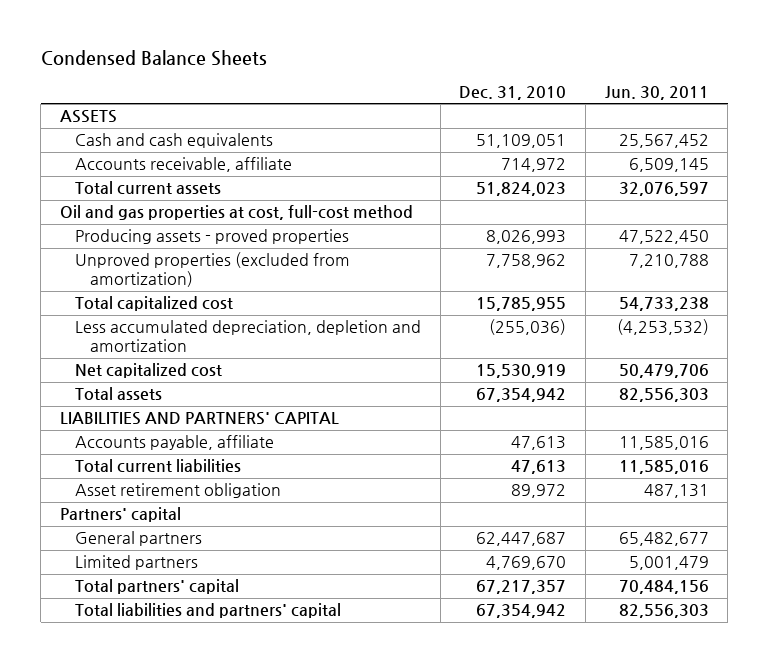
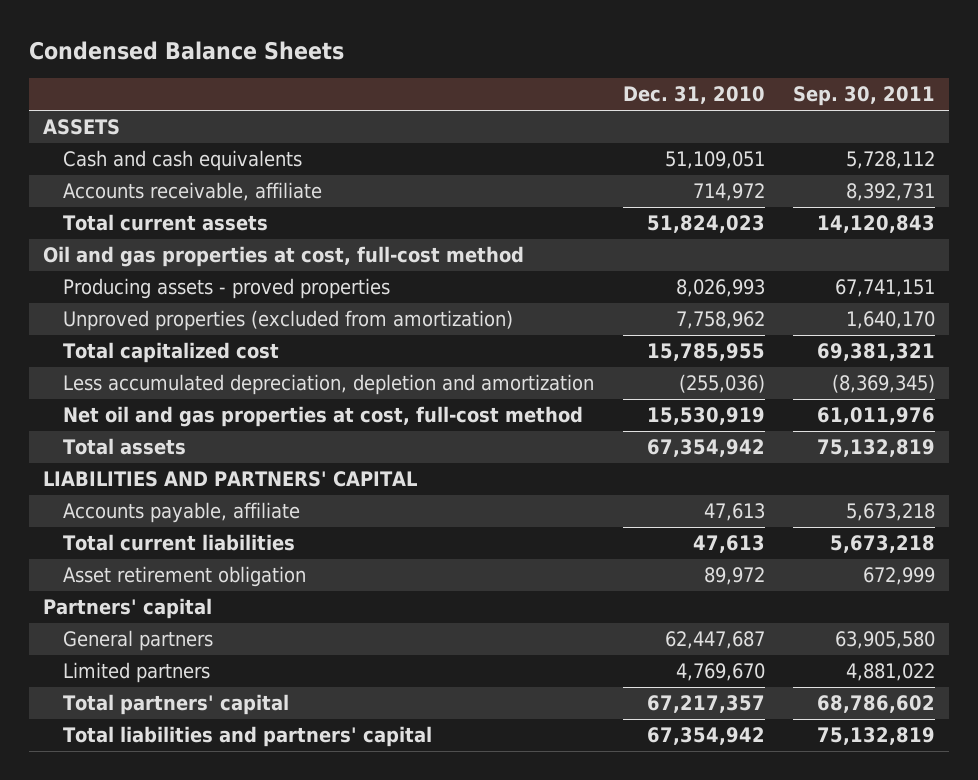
- | Dec. 31, 2010 | Jun. 30, 2011
+ | Dec. 31, 2010 | Sep. 30, 2011
- Net capitalized cost | 15,530,919 | 50,479,706
+ Net oil and gas properties at cost, full-cost method | 15,530,919 | 61,011,976

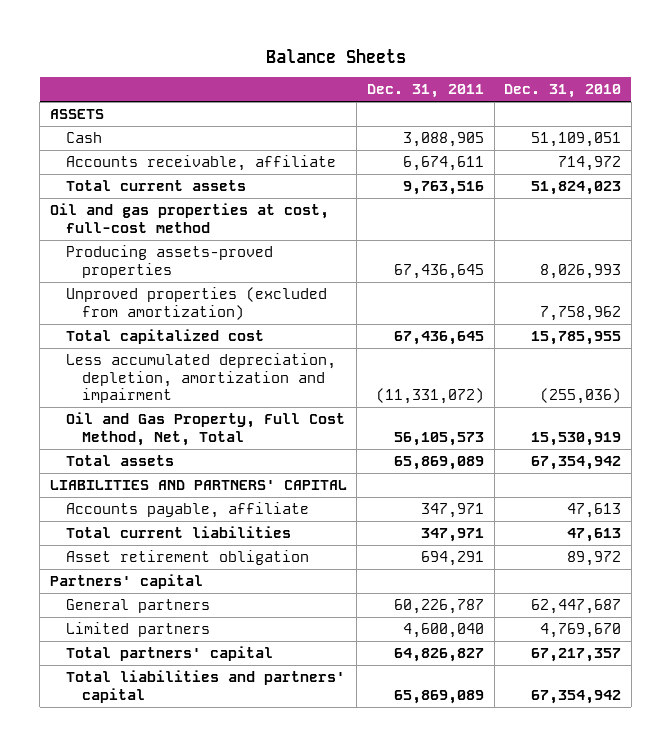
- Condensed Balance Sheets
+ Balance Sheets
- | Dec. 31, 2010 | Sep. 30, 2011
+ | Dec. 31, 2011 | Dec. 31, 2010
- Cash and cash equivalents | 51,109,051 | 5,728,112
+ Cash | 3,088,905 | 51,109,051
- Producing assets - proved properties | 8,026,993 | 67,741,151
+ Producing assets-proved properties | 67,436,645 | 8,026,993
- Less accumulated depreciation, depletion and amortization | (255,036) | (8,369,345)
- Net oil and gas properties at cost, full-cost method | 15,530,919 | 61,011,976
+ Less accumulated depreciation, depletion, amortization and impairment | (11,331,072) | (255,036)
+ Oil and Gas Property, Full Cost Method, Net, Total | 56,105,573 | 15,530,919

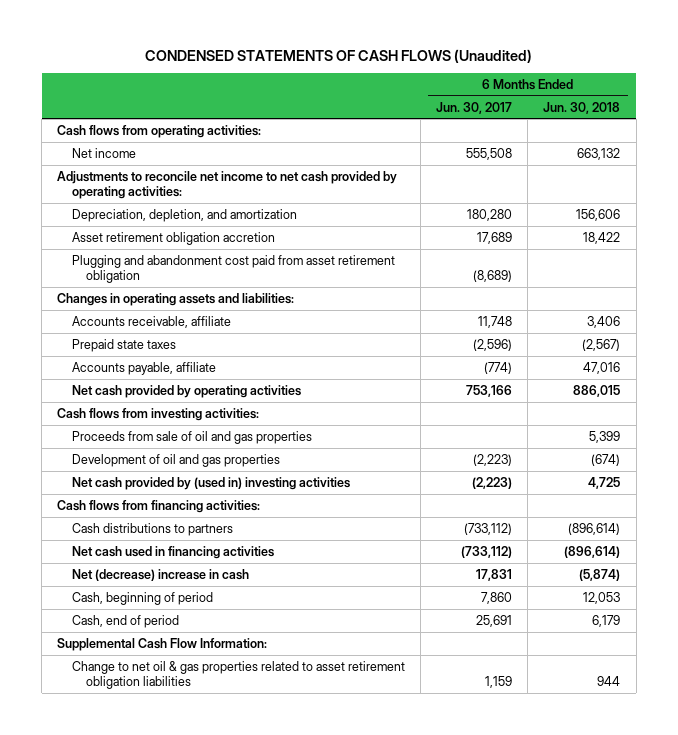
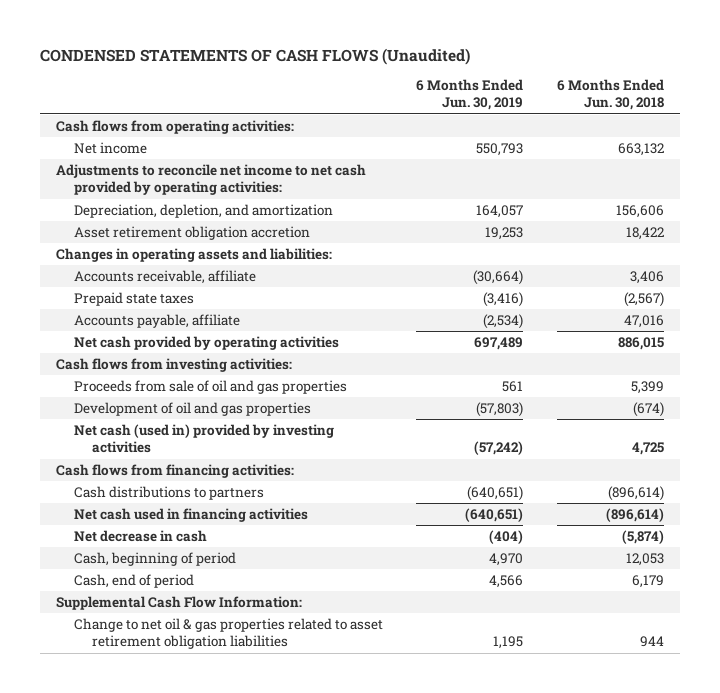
- | 6 Months Ended Jun. 30, 2017 | 6 Months Ended Jun. 30, 2018
+ | 6 Months Ended Jun. 30, 2019 | 6 Months Ended Jun. 30, 2018
- Plugging and abandonment cost paid from asset retirement obligation | (8,689) |
- Net cash provided by (used in) investing activities | (2,223) | 4,725
+ Net cash (used in) provided by investing activities | (57,242) | 4,725
- Net (decrease) increase in cash | 17,831 | (5,874)
+ Net decrease in cash | (404) | (5,874)

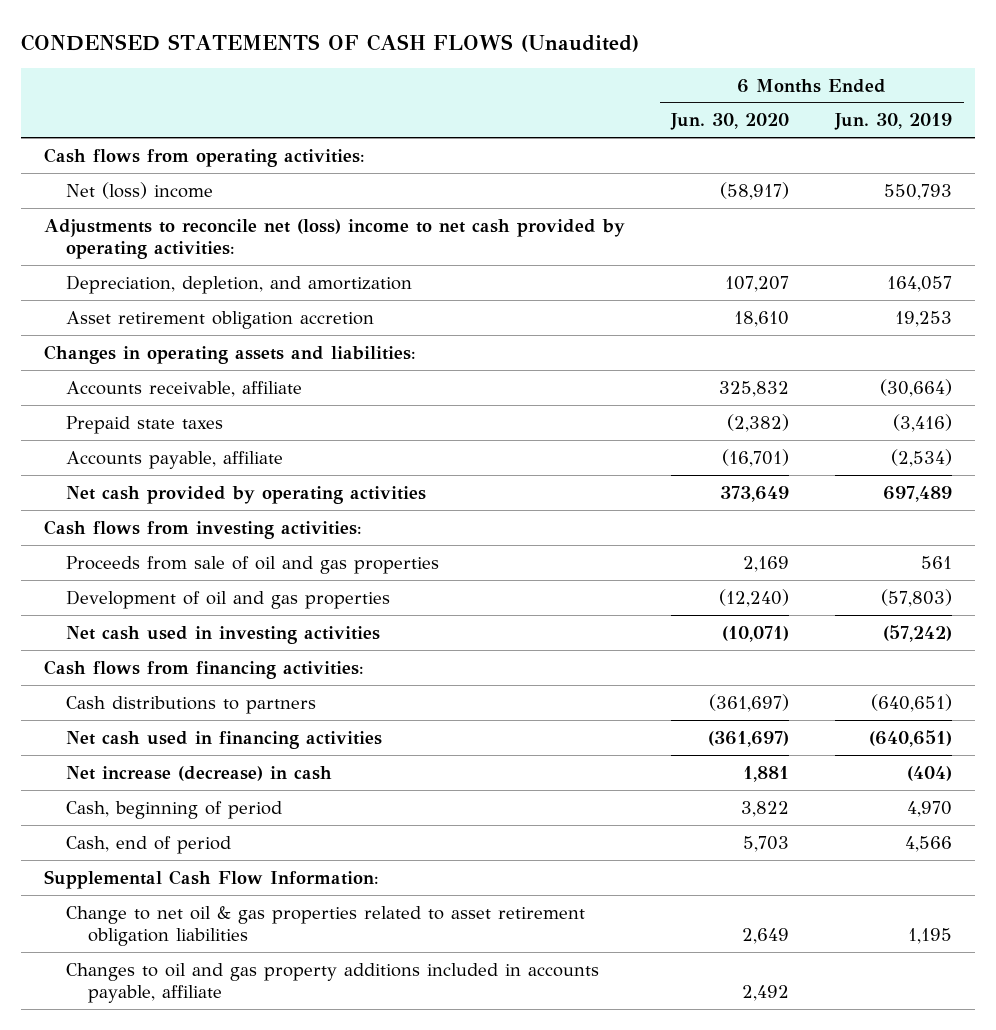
- | 6 Months Ended Jun. 30, 2019 | 6 Months Ended Jun. 30, 2018
+ | 6 Months Ended Jun. 30, 2020 | 6 Months Ended Jun. 30, 2019
- Net income | 550,793 | 663,132
- Adjustments to reconcile net income to net cash provided by operating activities:
+ Net (loss) income | (58,917) | 550,793
+ Adjustments to reconcile net (loss) income to net cash provided by operating activities:
- Net cash (used in) provided by investing activities | (57,242) | 4,725
+ Net cash used in investing activities | (10,071) | (57,242)
- Net decrease in cash | (404) | (5,874)
+ Net increase (decrease) in cash | 1,881 | (404)
+ Changes to oil and gas property additions included in accounts payable, affiliate | 2,492 |

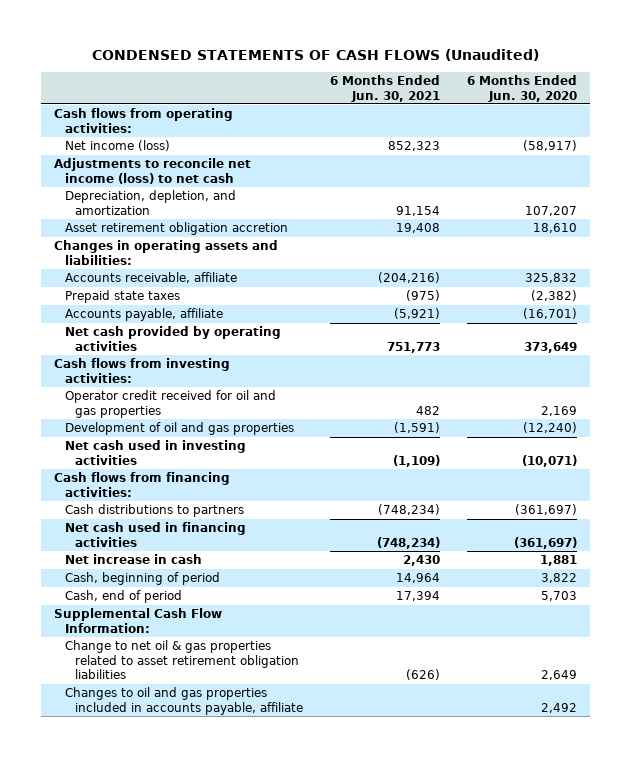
- | 6 Months Ended Jun. 30, 2020 | 6 Months Ended Jun. 30, 2019
+ | 6 Months Ended Jun. 30, 2021 | 6 Months Ended Jun. 30, 2020
- Net (loss) income | (58,917) | 550,793
- Adjustments to reconcile net (loss) income to net cash provided by operating activities:
+ Net income (loss) | 852,323 | (58,917)
+ Adjustments to reconcile net income (loss) to net cash
- Proceeds from sale of oil and gas properties | 2,169 | 561
+ Operator credit received for oil and gas properties | 482 | 2,169
- Net increase (decrease) in cash | 1,881 | (404)
+ Net increase in cash | 2,430 | 1,881
- Changes to oil and gas property additions included in accounts payable, affiliate | 2,492 |
+ Changes to oil and gas properties included in accounts payable, affiliate | | 2,492

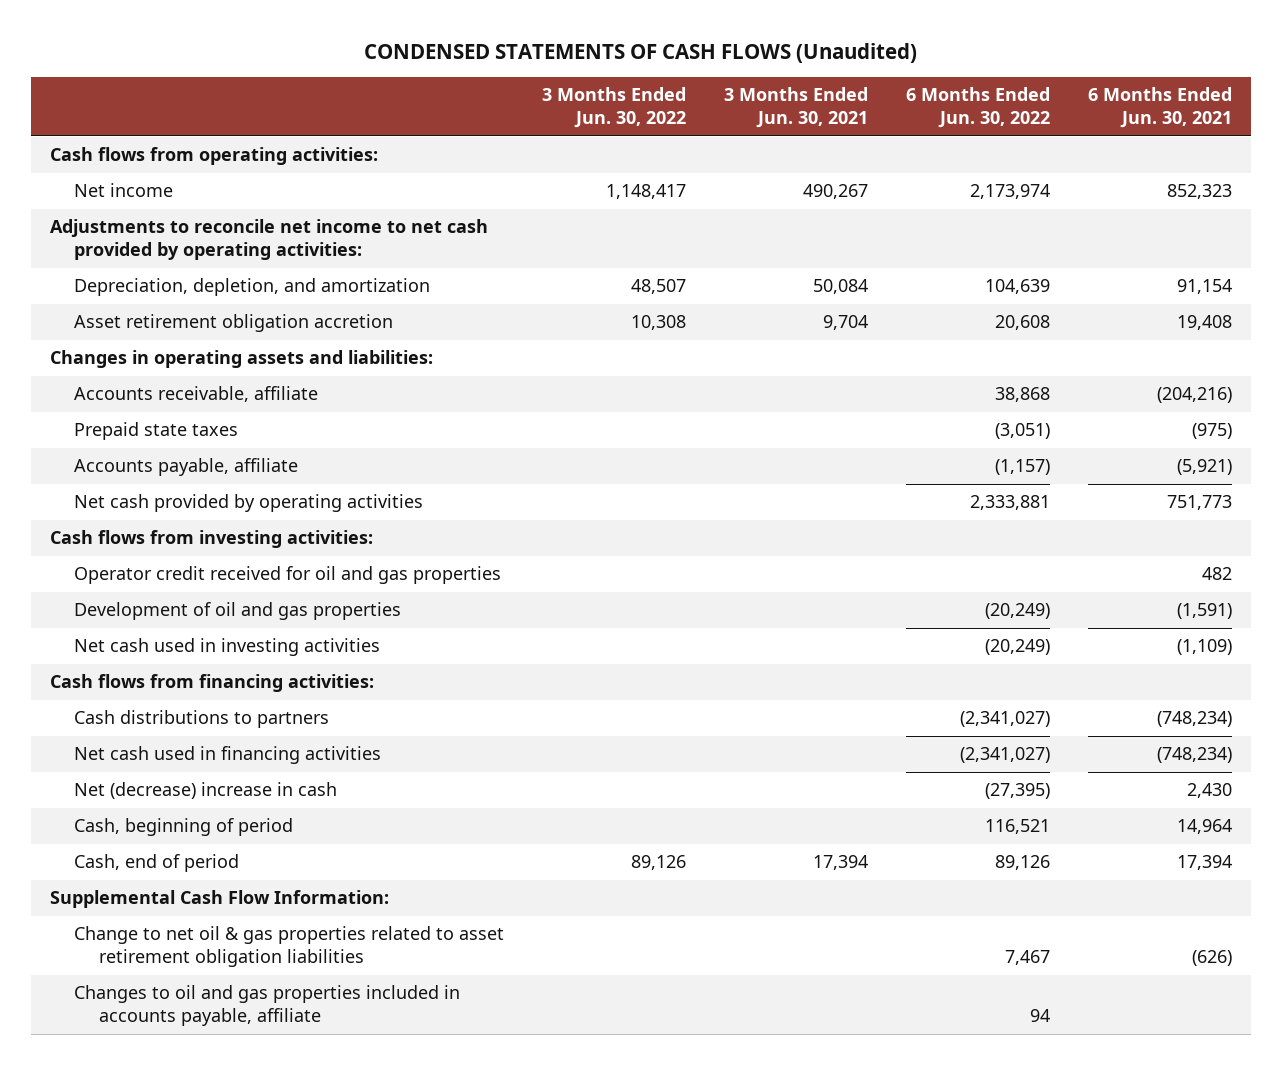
- | 6 Months Ended Jun. 30, 2021 | 6 Months Ended Jun. 30, 2020
+ | 3 Months Ended Jun. 30, 2022 | 3 Months Ended Jun. 30, 2021 | 6 Months Ended Jun. 30, 2022 | 6 Months Ended Jun. 30, 2021
- Net income (loss) | 852,323 | (58,917)
- Adjustments to reconcile net income (loss) to net cash
+ Net income | 1,148,417 | 490,267 | 2,173,974 | 852,323
+ Adjustments to reconcile net income to net cash provided by operating activities:
- Net increase in cash | 2,430 | 1,881
+ Net (decrease) increase in cash | | | (27,395) | 2,430

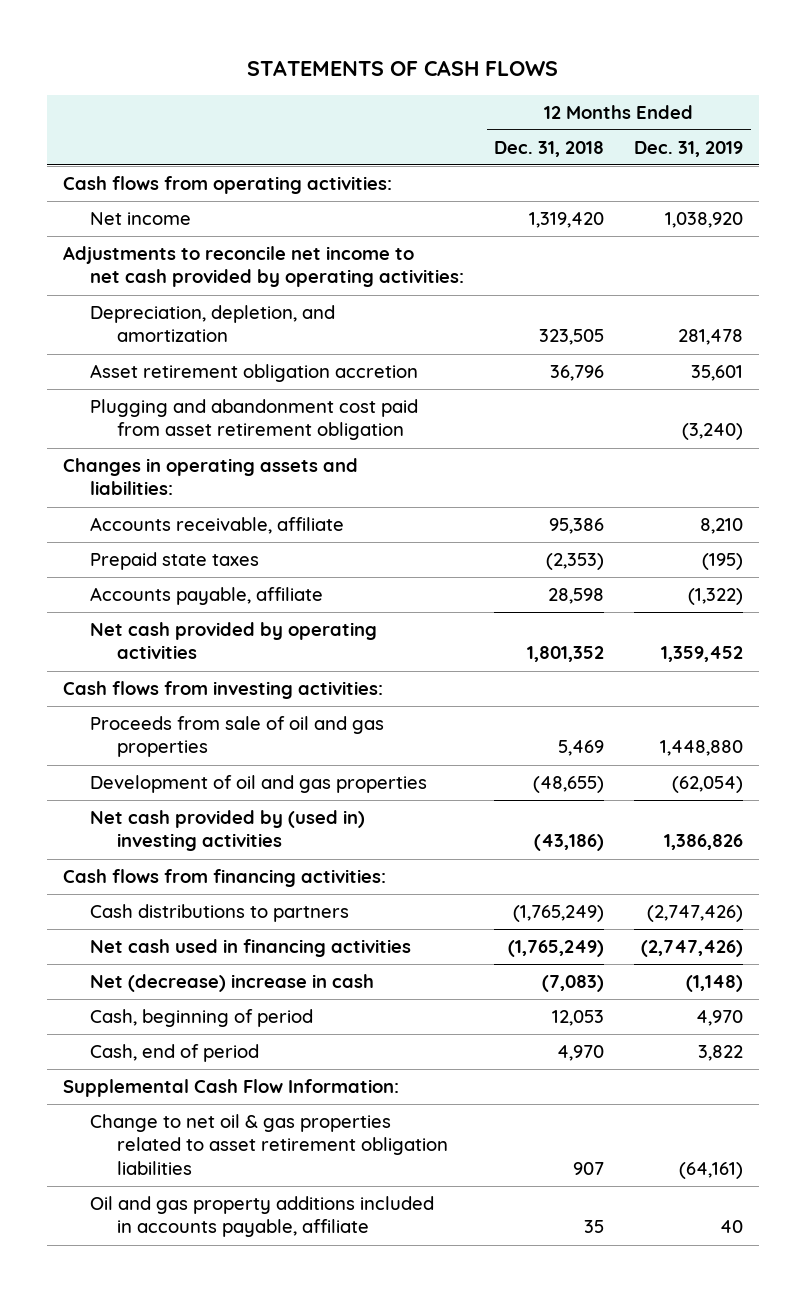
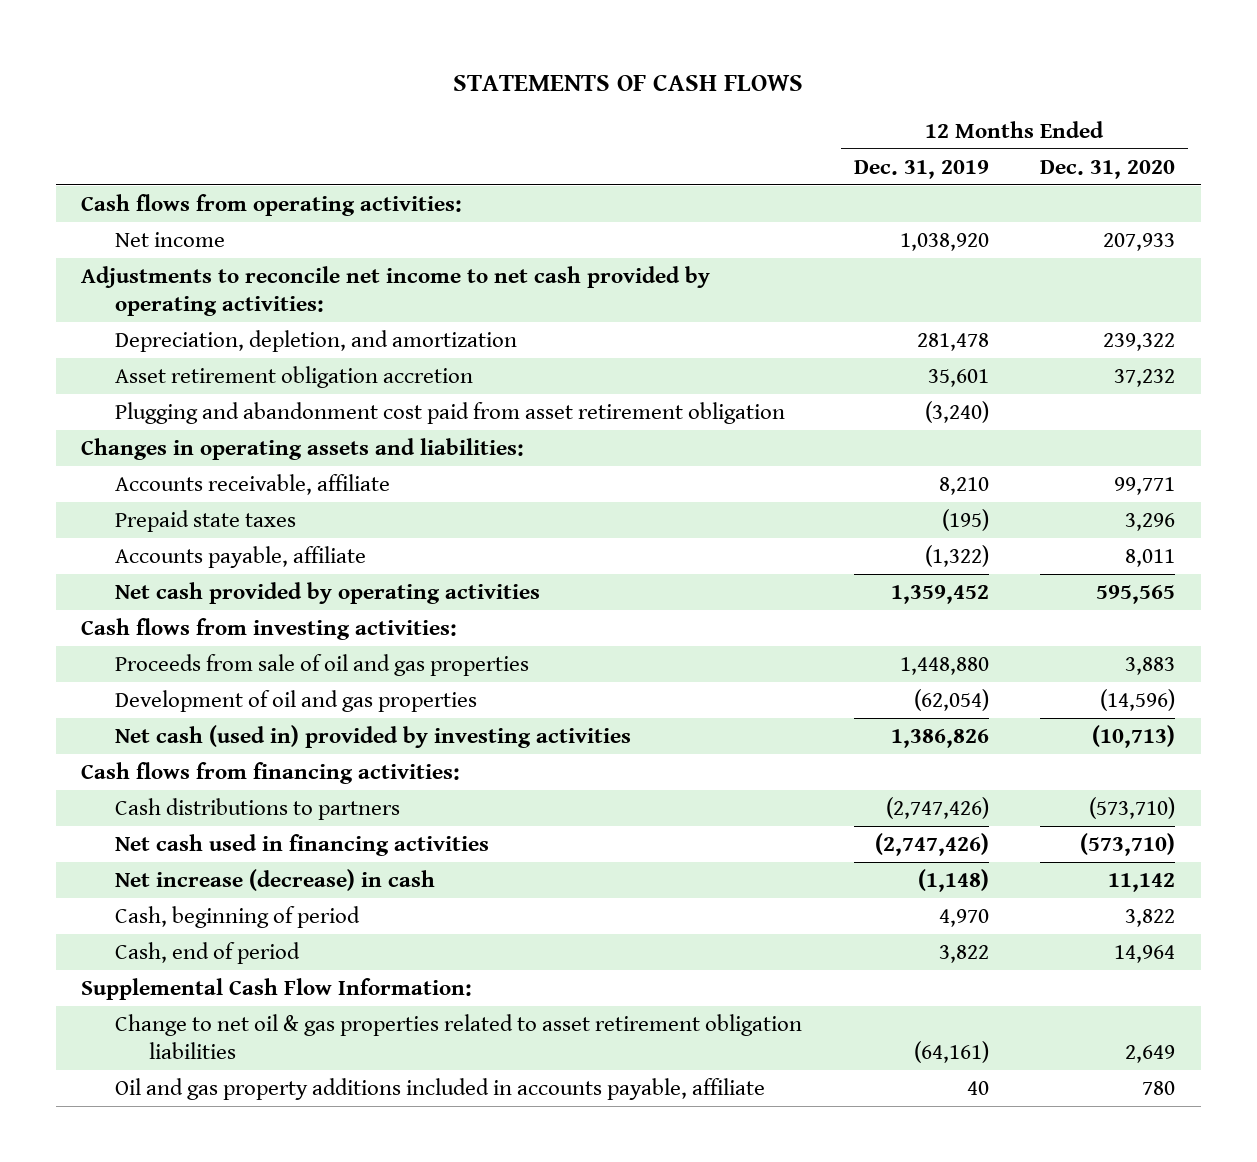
- | 12 Months Ended Dec. 31, 2018 | 12 Months Ended Dec. 31, 2019
+ | 12 Months Ended Dec. 31, 2019 | 12 Months Ended Dec. 31, 2020
- Net cash provided by (used in) investing activities | (43,186) | 1,386,826
+ Net cash (used in) provided by investing activities | 1,386,826 | (10,713)
- Net (decrease) increase in cash | (7,083) | (1,148)
+ Net increase (decrease) in cash | (1,148) | 11,142

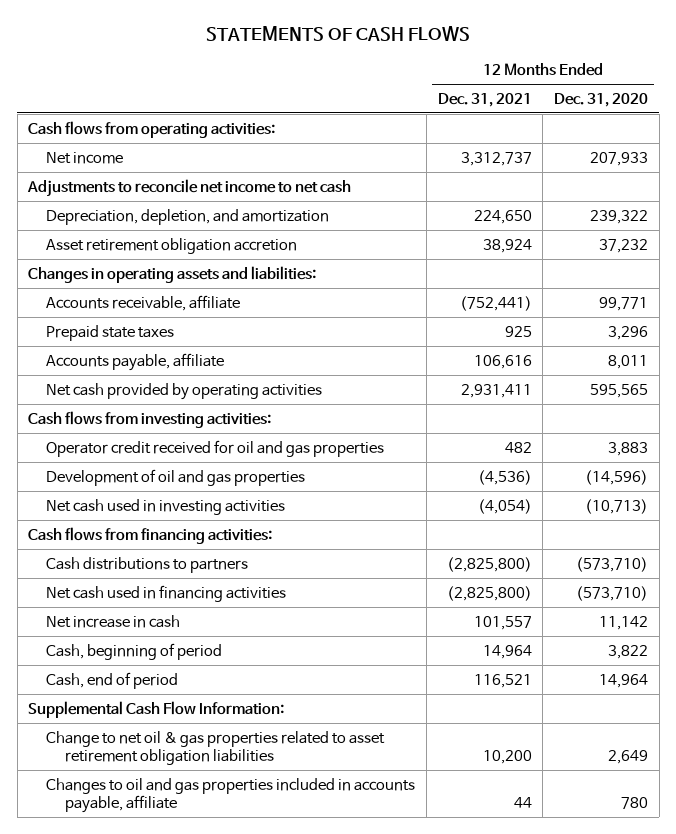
- | 12 Months Ended Dec. 31, 2019 | 12 Months Ended Dec. 31, 2020
+ | 12 Months Ended Dec. 31, 2021 | 12 Months Ended Dec. 31, 2020
- Adjustments to reconcile net income to net cash provided by operating activities:
+ Adjustments to reconcile net income to net cash
- Plugging and abandonment cost paid from asset retirement obligation | (3,240) |
- Proceeds from sale of oil and gas properties | 1,448,880 | 3,883
+ Operator credit received for oil and gas properties | 482 | 3,883
- Net cash (used in) provided by investing activities | 1,386,826 | (10,713)
+ Net cash used in investing activities | (4,054) | (10,713)
- Net increase (decrease) in cash | (1,148) | 11,142
+ Net increase in cash | 101,557 | 11,142
- Oil and gas property additions included in accounts payable, affiliate | 40 | 780
+ Changes to oil and gas properties included in accounts payable, affiliate | 44 | 780

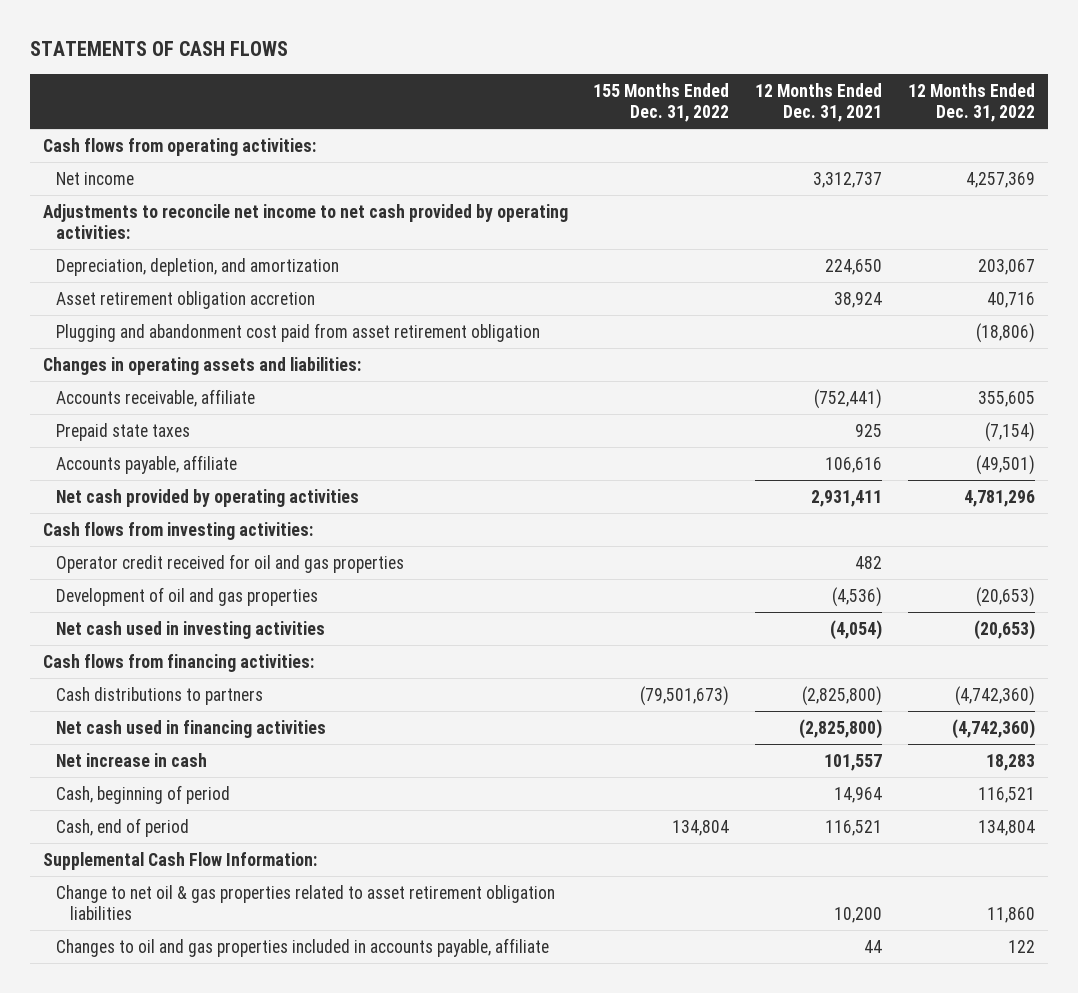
- | 12 Months Ended Dec. 31, 2021 | 12 Months Ended Dec. 31, 2020
+ | 155 Months Ended Dec. 31, 2022 | 12 Months Ended Dec. 31, 2021 | 12 Months Ended Dec. 31, 2022
- Adjustments to reconcile net income to net cash
+ Adjustments to reconcile net income to net cash provided by operating activities:
+ Plugging and abandonment cost paid from asset retirement obligation | | | (18,806)

